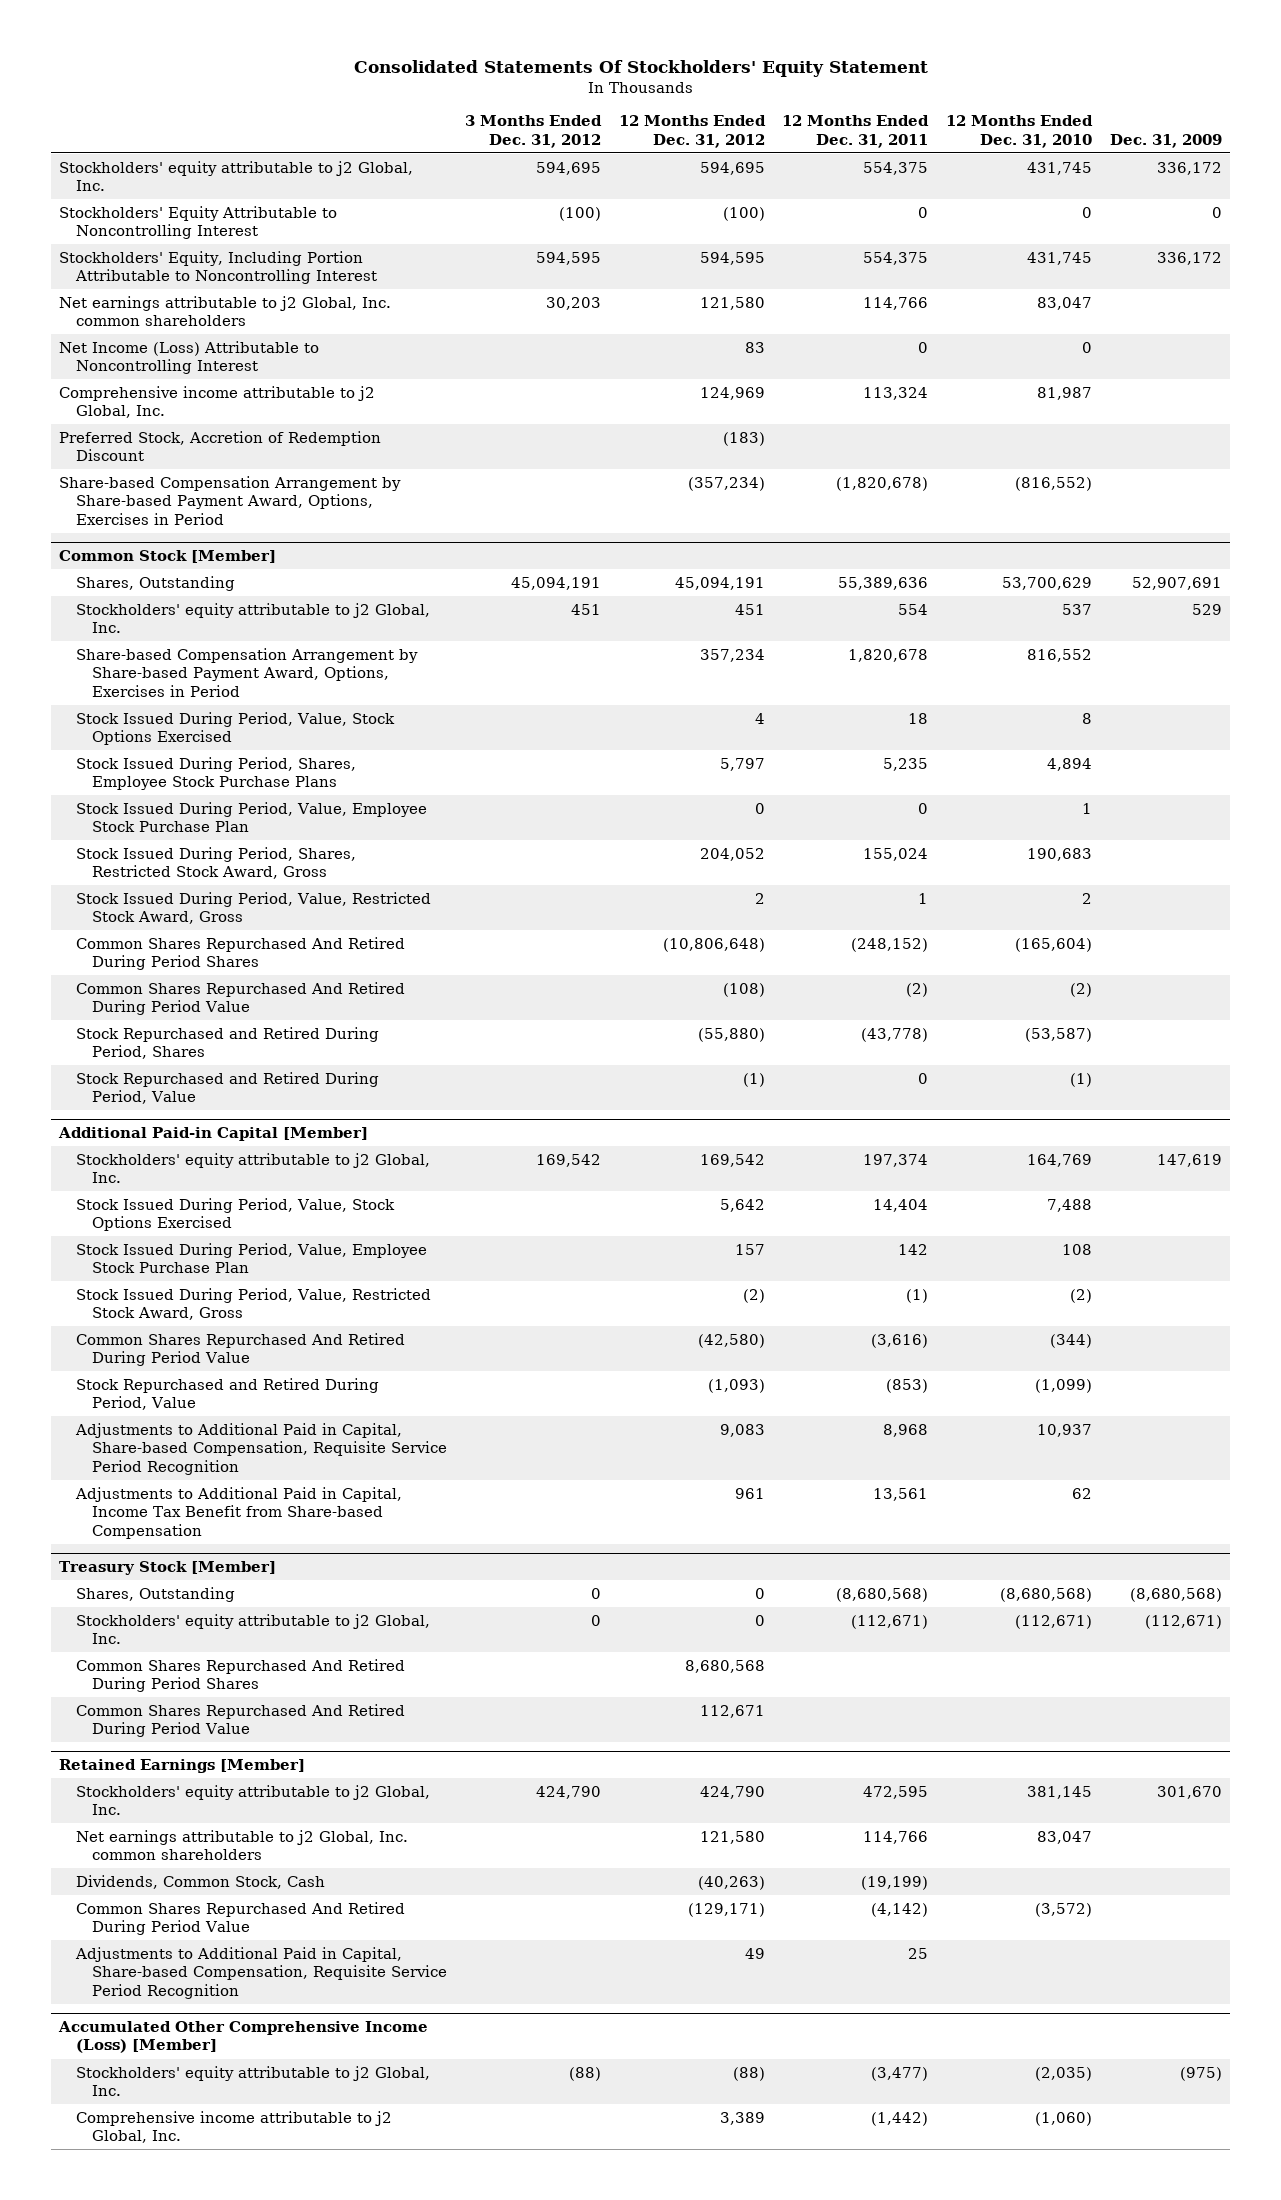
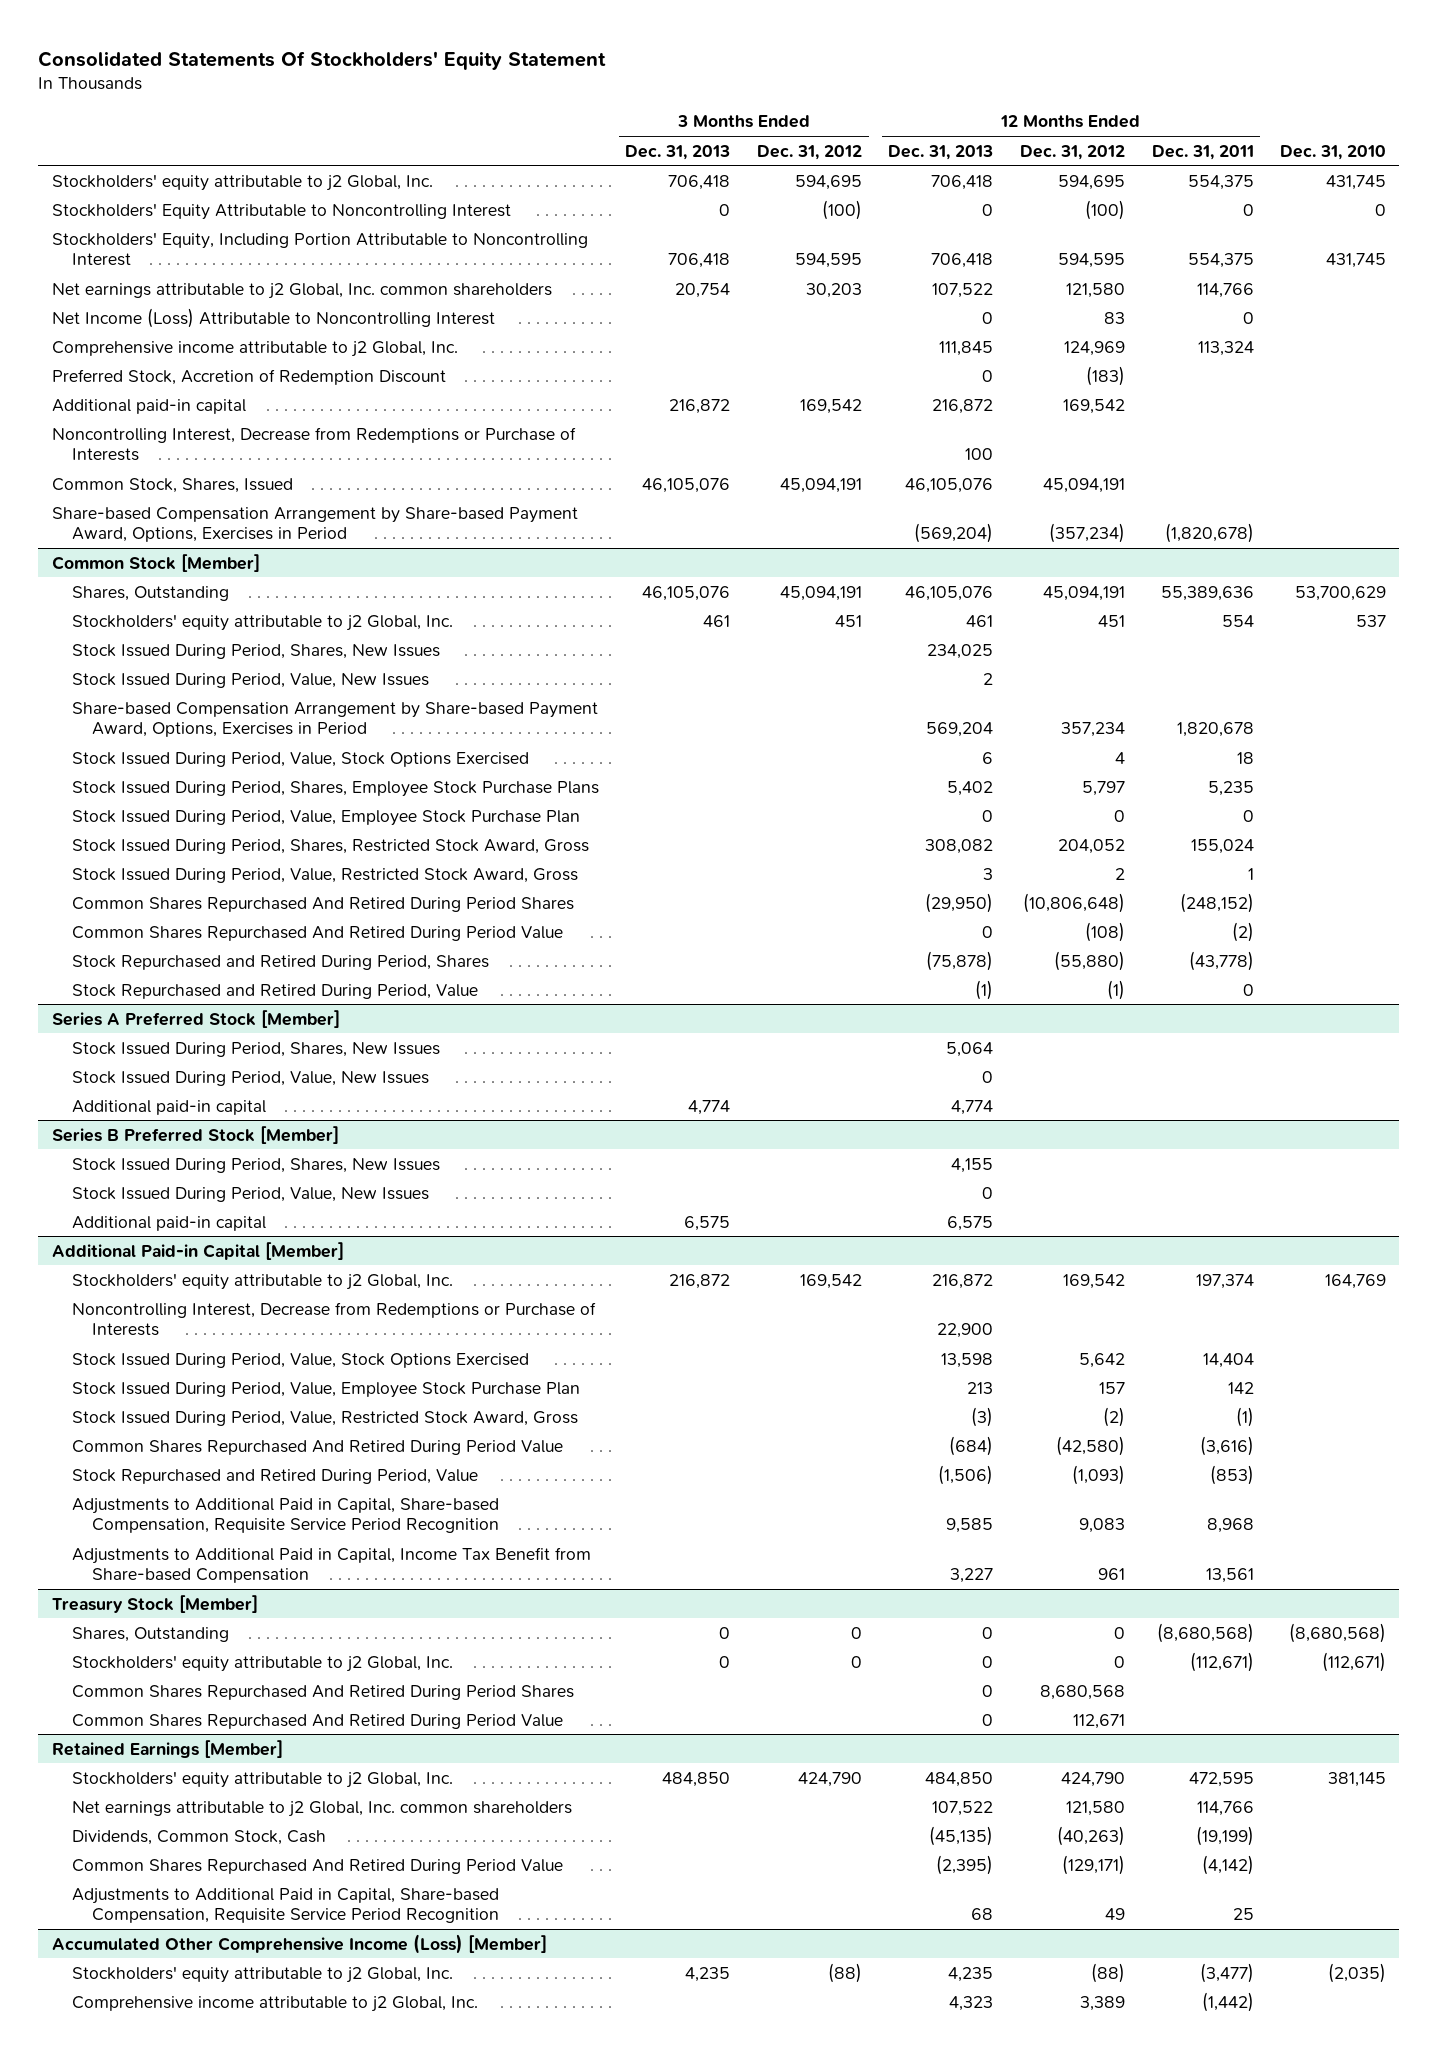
- | 3 Months Ended Dec. 31, 2012 | 12 Months Ended Dec. 31, 2012 | 12 Months Ended Dec. 31, 2011 | 12 Months Ended Dec. 31, 2010 | Dec. 31, 2009
+ | 3 Months Ended Dec. 31, 2013 | 3 Months Ended Dec. 31, 2012 | 12 Months Ended Dec. 31, 2013 | 12 Months Ended Dec. 31, 2012 | 12 Months Ended Dec. 31, 2011 | Dec. 31, 2010
+ Additional paid-in capital | 216,872 | 169,542 | 216,872 | 169,542 | |
+ Noncontrolling Interest, Decrease from Redemptions or Purchase of Interests | | | 100 | | |
+ Common Stock, Shares, Issued | 46,105,076 | 45,094,191 | 46,105,076 | 45,094,191 | |
@ Common Stock [Member]
+ Stock Issued During Period, Shares, New Issues | | | 234,025 | | |
+ Stock Issued During Period, Value, New Issues | | | 2 | | |
+ Series A Preferred Stock [Member]
+ Stock Issued During Period, Shares, New Issues | | | 5,064 | | |
+ Stock Issued During Period, Value, New Issues | | | 0 | | |
+ Additional paid-in capital | 4,774 | | 4,774 | | |
+ Series B Preferred Stock [Member]
+ Stock Issued During Period, Shares, New Issues | | | 4,155 | | |
+ Stock Issued During Period, Value, New Issues | | | 0 | | |
+ Additional paid-in capital | 6,575 | | 6,575 | | |
@ Additional Paid-in Capital [Member]
+ Noncontrolling Interest, Decrease from Redemptions or Purchase of Interests | | | 22,900 | | |

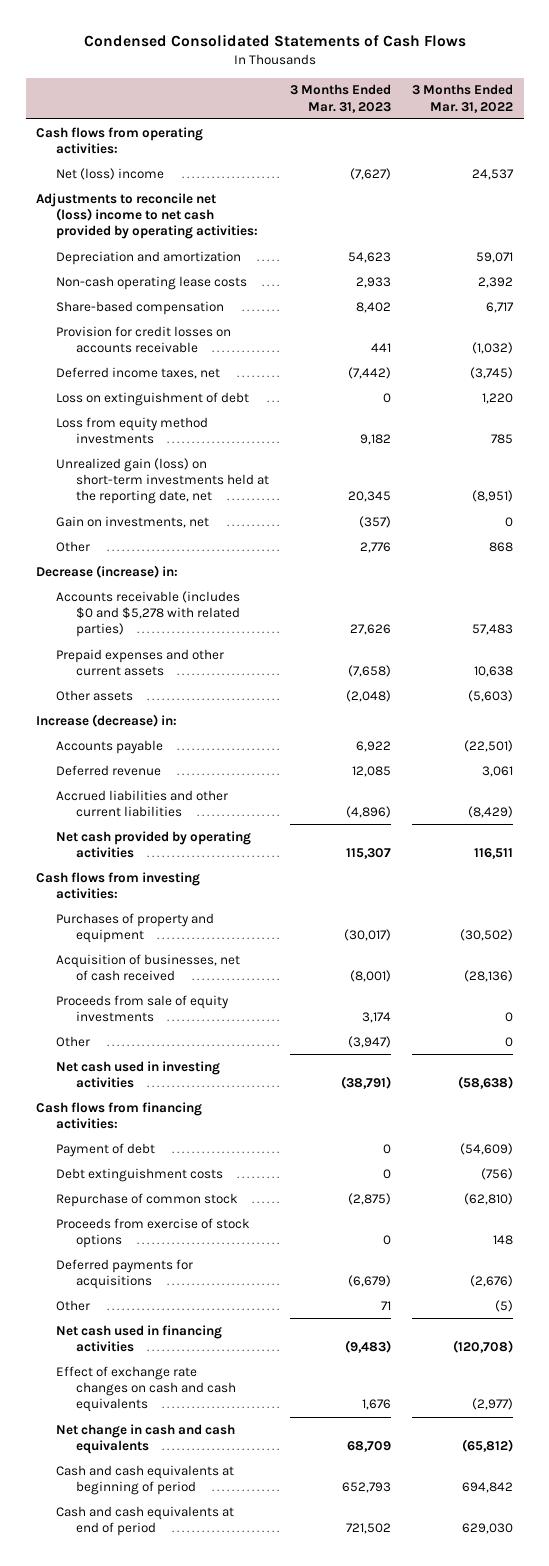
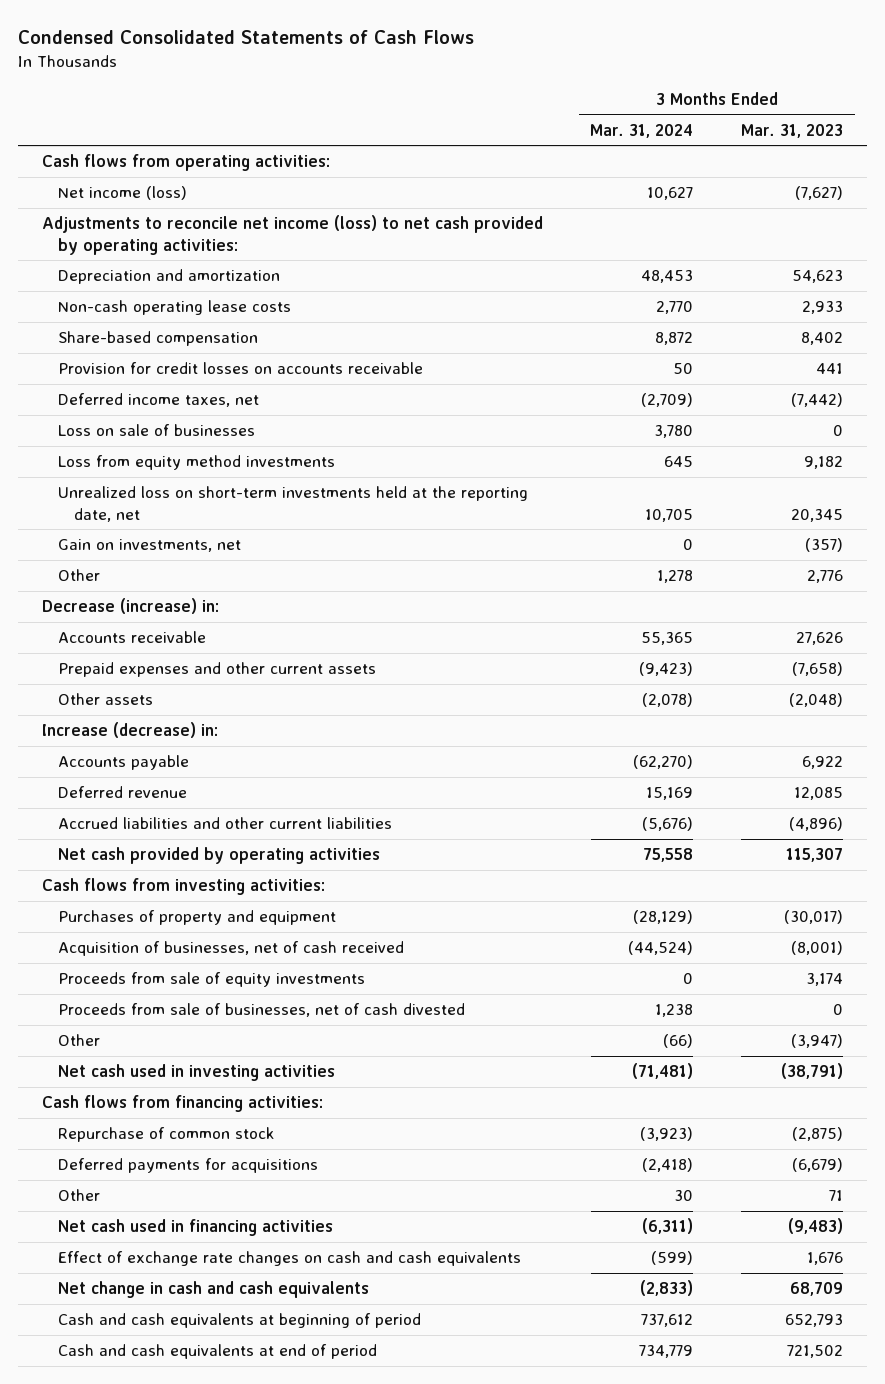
- | 3 Months Ended Mar. 31, 2023 | 3 Months Ended Mar. 31, 2022
+ | 3 Months Ended Mar. 31, 2024 | 3 Months Ended Mar. 31, 2023
- Net (loss) income | (7,627) | 24,537
- Adjustments to reconcile net (loss) income to net cash provided by operating activities:
+ Net income (loss) | 10,627 | (7,627)
+ Adjustments to reconcile net income (loss) to net cash provided by operating activities:
- Loss on extinguishment of debt | 0 | 1,220
+ Loss on sale of businesses | 3,780 | 0
- Unrealized gain (loss) on short-term investments held at the reporting date, net | 20,345 | (8,951)
+ Unrealized loss on short-term investments held at the reporting date, net | 10,705 | 20,345
- Accounts receivable (includes $0 and $5,278 with related parties) | 27,626 | 57,483
+ Accounts receivable | 55,365 | 27,626
+ Proceeds from sale of businesses, net of cash divested | 1,238 | 0
- Payment of debt | 0 | (54,609)
- Debt extinguishment costs | 0 | (756)
- Proceeds from exercise of stock options | 0 | 148

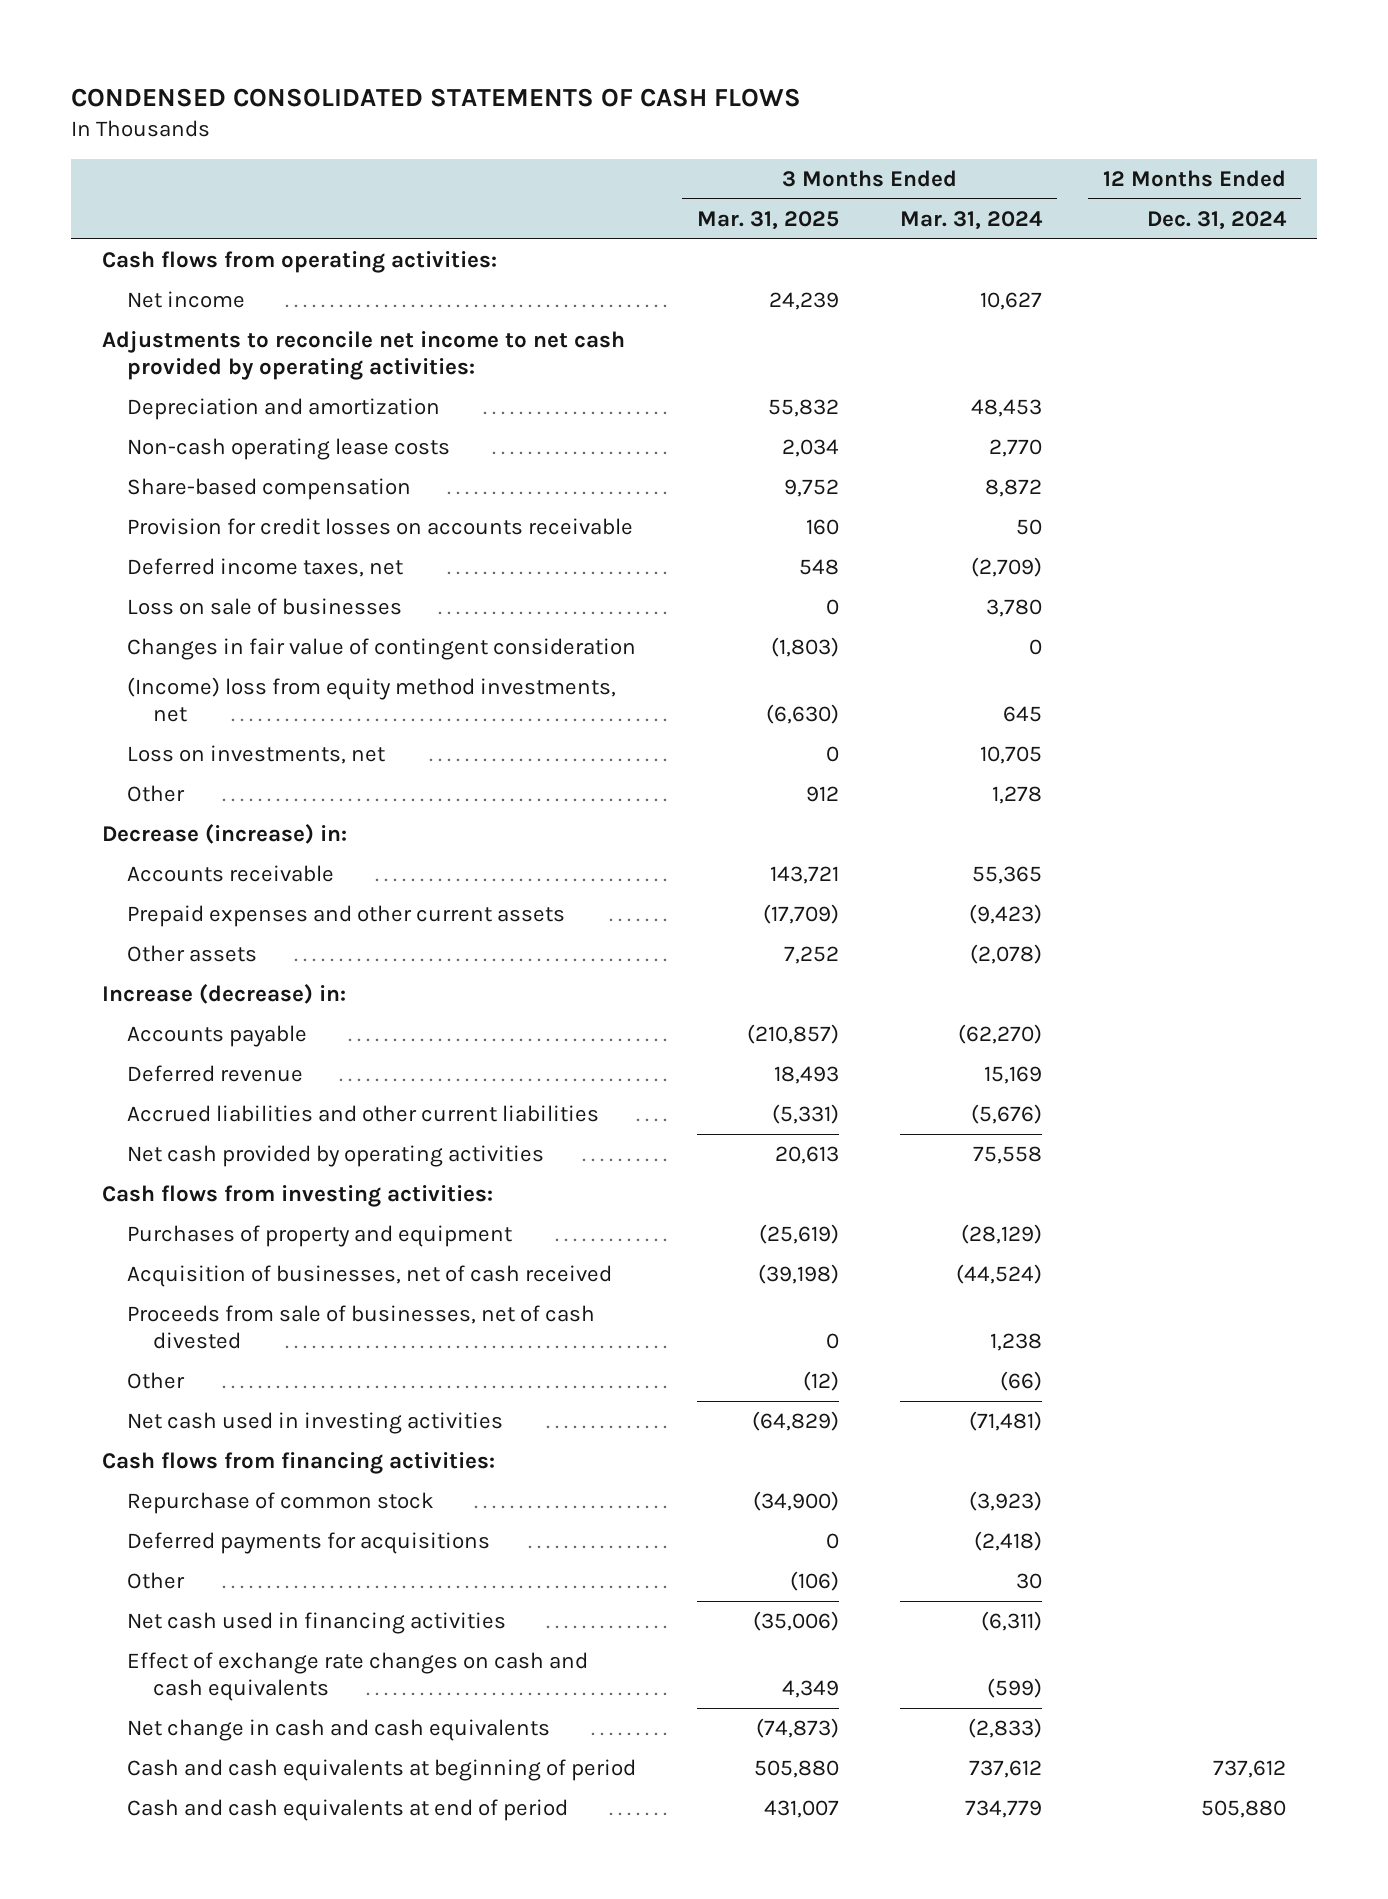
- Condensed Consolidated Statements of Cash Flows
+ CONDENSED CONSOLIDATED STATEMENTS OF CASH FLOWS
- | 3 Months Ended Mar. 31, 2024 | 3 Months Ended Mar. 31, 2023
+ | 3 Months Ended Mar. 31, 2025 | 3 Months Ended Mar. 31, 2024 | 12 Months Ended Dec. 31, 2024
- Net income (loss) | 10,627 | (7,627)
- Adjustments to reconcile net income (loss) to net cash provided by operating activities:
+ Net income | 24,239 | 10,627 |
+ Adjustments to reconcile net income to net cash provided by operating activities:
- Loss from equity method investments | 645 | 9,182
- Unrealized loss on short-term investments held at the reporting date, net | 10,705 | 20,345
- Gain on investments, net | 0 | (357)
+ Changes in fair value of contingent consideration | (1,803) | 0 |
+ (Income) loss from equity method investments, net | (6,630) | 645 |
+ Loss on investments, net | 0 | 10,705 |
- Proceeds from sale of equity investments | 0 | 3,174

